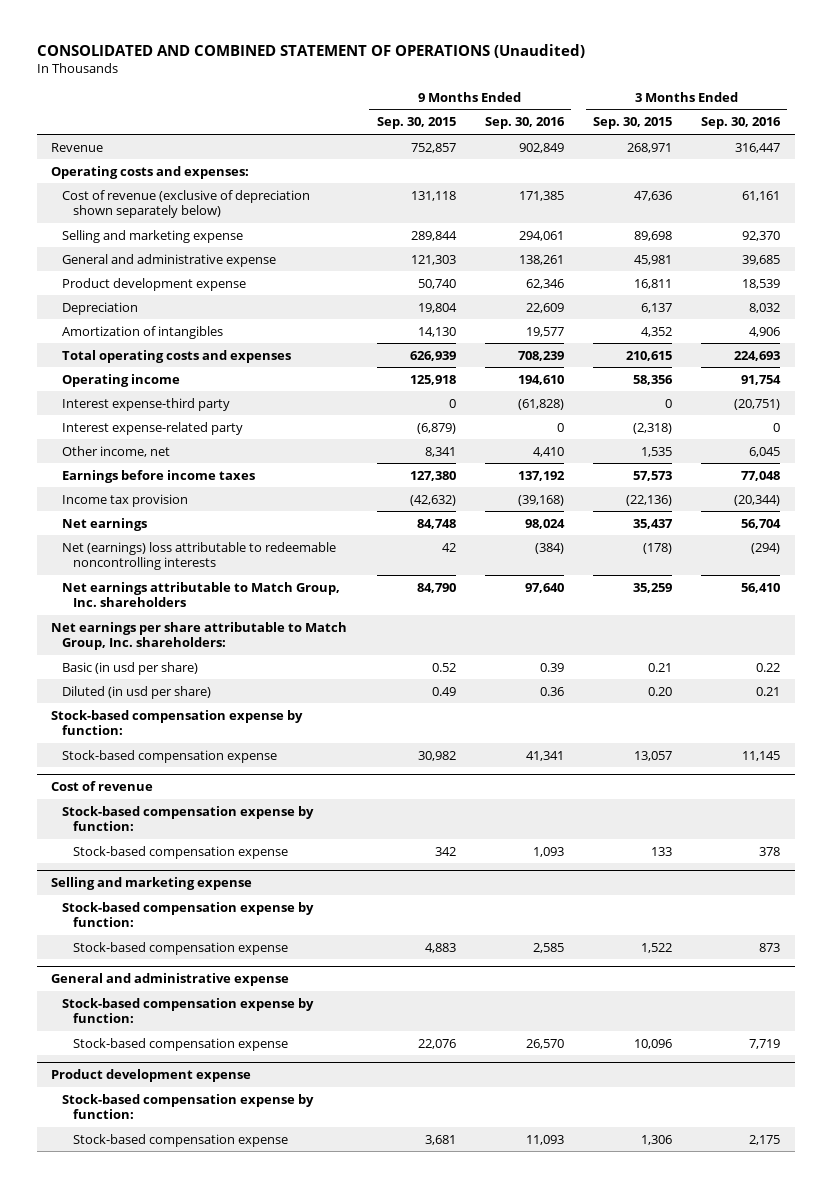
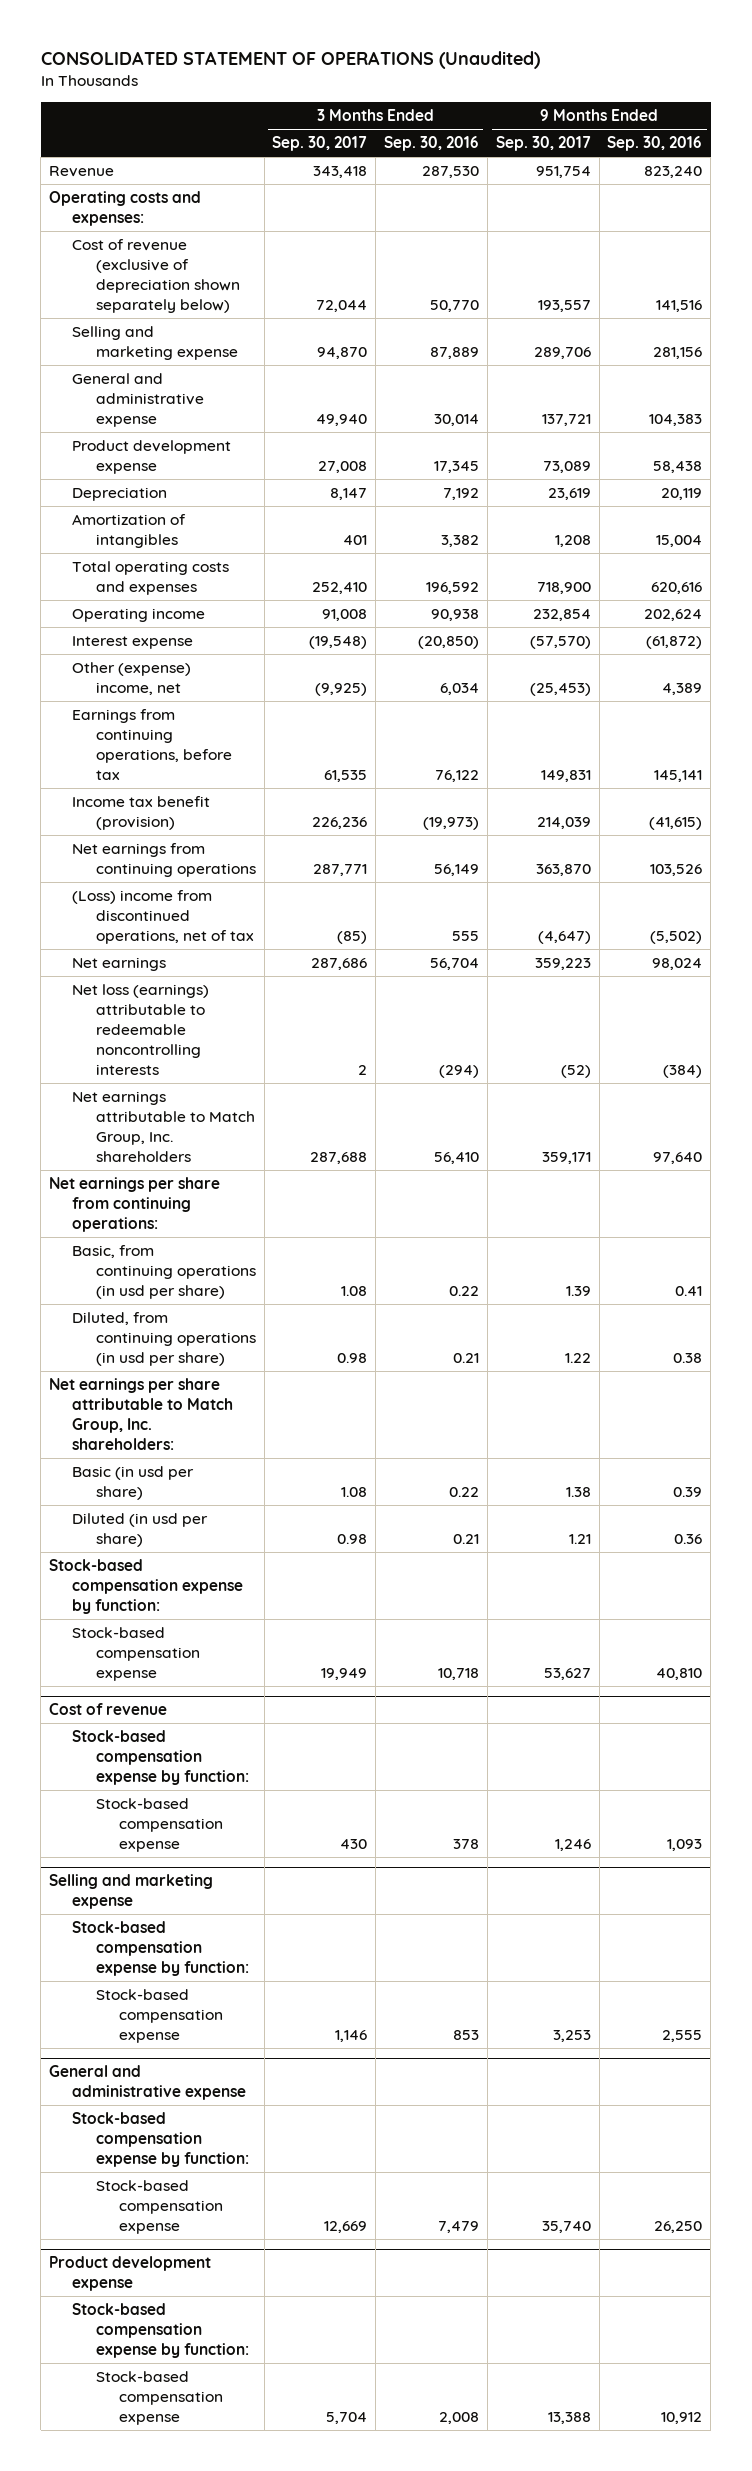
- CONSOLIDATED AND COMBINED STATEMENT OF OPERATIONS (Unaudited)
+ CONSOLIDATED STATEMENT OF OPERATIONS (Unaudited)
- | 9 Months Ended Sep. 30, 2015 | 9 Months Ended Sep. 30, 2016 | 3 Months Ended Sep. 30, 2015 | 3 Months Ended Sep. 30, 2016
+ | 3 Months Ended Sep. 30, 2017 | 3 Months Ended Sep. 30, 2016 | 9 Months Ended Sep. 30, 2017 | 9 Months Ended Sep. 30, 2016
- Revenue | 752,857 | 902,849 | 268,971 | 316,447
+ Revenue | 343,418 | 287,530 | 951,754 | 823,240
- Cost of revenue (exclusive of depreciation shown separately below) | 131,118 | 171,385 | 47,636 | 61,161
- Selling and marketing expense | 289,844 | 294,061 | 89,698 | 92,370
- General and administrative expense | 121,303 | 138,261 | 45,981 | 39,685
- Product development expense | 50,740 | 62,346 | 16,811 | 18,539
- Depreciation | 19,804 | 22,609 | 6,137 | 8,032
- Amortization of intangibles | 14,130 | 19,577 | 4,352 | 4,906
- Total operating costs and expenses | 626,939 | 708,239 | 210,615 | 224,693
- Operating income | 125,918 | 194,610 | 58,356 | 91,754
- Interest expense-third party | 0 | (61,828) | 0 | (20,751)
- Interest expense-related party | (6,879) | 0 | (2,318) | 0
- Other income, net | 8,341 | 4,410 | 1,535 | 6,045
- Earnings before income taxes | 127,380 | 137,192 | 57,573 | 77,048
- Income tax provision | (42,632) | (39,168) | (22,136) | (20,344)
+ Cost of revenue (exclusive of depreciation shown separately below) | 72,044 | 50,770 | 193,557 | 141,516
+ Selling and marketing expense | 94,870 | 87,889 | 289,706 | 281,156
+ General and administrative expense | 49,940 | 30,014 | 137,721 | 104,383
+ Product development expense | 27,008 | 17,345 | 73,089 | 58,438
+ Depreciation | 8,147 | 7,192 | 23,619 | 20,119
+ Amortization of intangibles | 401 | 3,382 | 1,208 | 15,004
+ Total operating costs and expenses | 252,410 | 196,592 | 718,900 | 620,616
+ Operating income | 91,008 | 90,938 | 232,854 | 202,624
+ Interest expense | (19,548) | (20,850) | (57,570) | (61,872)
+ Other (expense) income, net | (9,925) | 6,034 | (25,453) | 4,389
+ Earnings from continuing operations, before tax | 61,535 | 76,122 | 149,831 | 145,141
+ Income tax benefit (provision) | 226,236 | (19,973) | 214,039 | (41,615)
+ Net earnings from continuing operations | 287,771 | 56,149 | 363,870 | 103,526
+ (Loss) income from discontinued operations, net of tax | (85) | 555 | (4,647) | (5,502)
- Net (earnings) loss attributable to redeemable noncontrolling interests | 42 | (384) | (178) | (294)
+ Net loss (earnings) attributable to redeemable noncontrolling interests | 2 | (294) | (52) | (384)
+ Net earnings per share from continuing operations:
+ Basic, from continuing operations (in usd per share) | 1.08 | 0.22 | 1.39 | 0.41
+ Diluted, from continuing operations (in usd per share) | 0.98 | 0.21 | 1.22 | 0.38
- Stock-based compensation expense | 30,982 | 41,341 | 13,057 | 11,145
+ Stock-based compensation expense | 19,949 | 10,718 | 53,627 | 40,810
@ Selling and marketing expense
- Stock-based compensation expense | 4,883 | 2,585 | 1,522 | 873
+ Stock-based compensation expense | 1,146 | 853 | 3,253 | 2,555
@ General and administrative expense
- Stock-based compensation expense | 22,076 | 26,570 | 10,096 | 7,719
+ Stock-based compensation expense | 12,669 | 7,479 | 35,740 | 26,250
@ Product development expense
- Stock-based compensation expense | 3,681 | 11,093 | 1,306 | 2,175
+ Stock-based compensation expense | 5,704 | 2,008 | 13,388 | 10,912

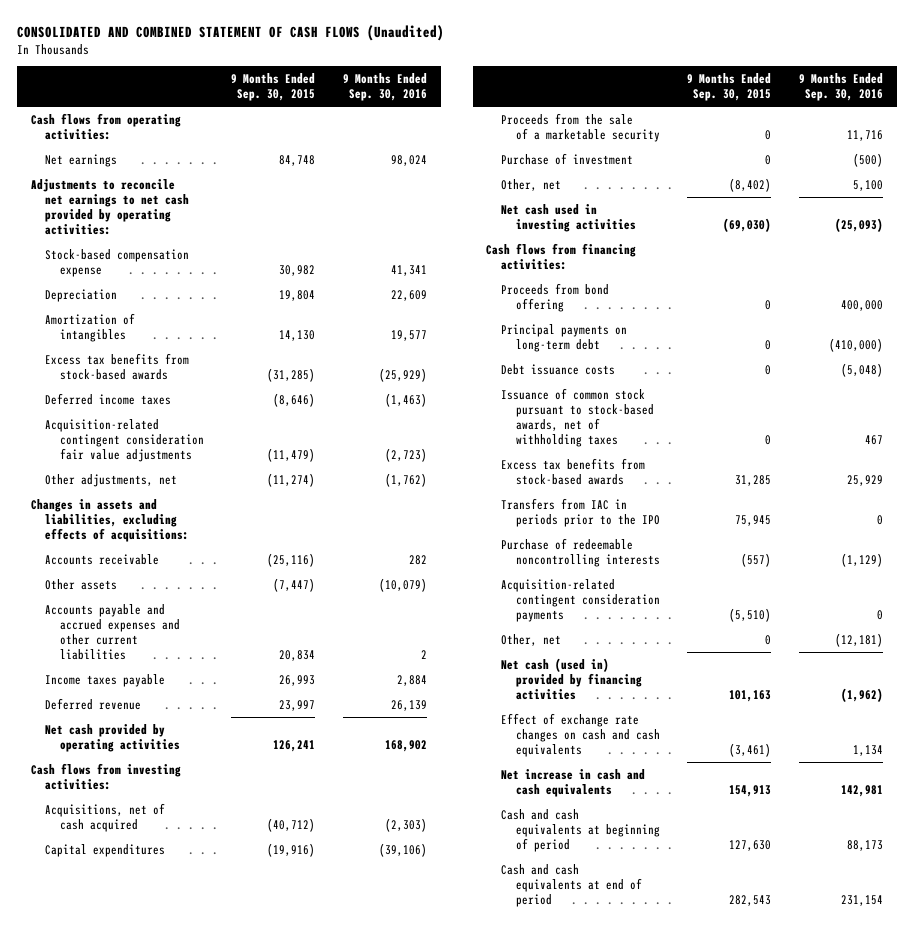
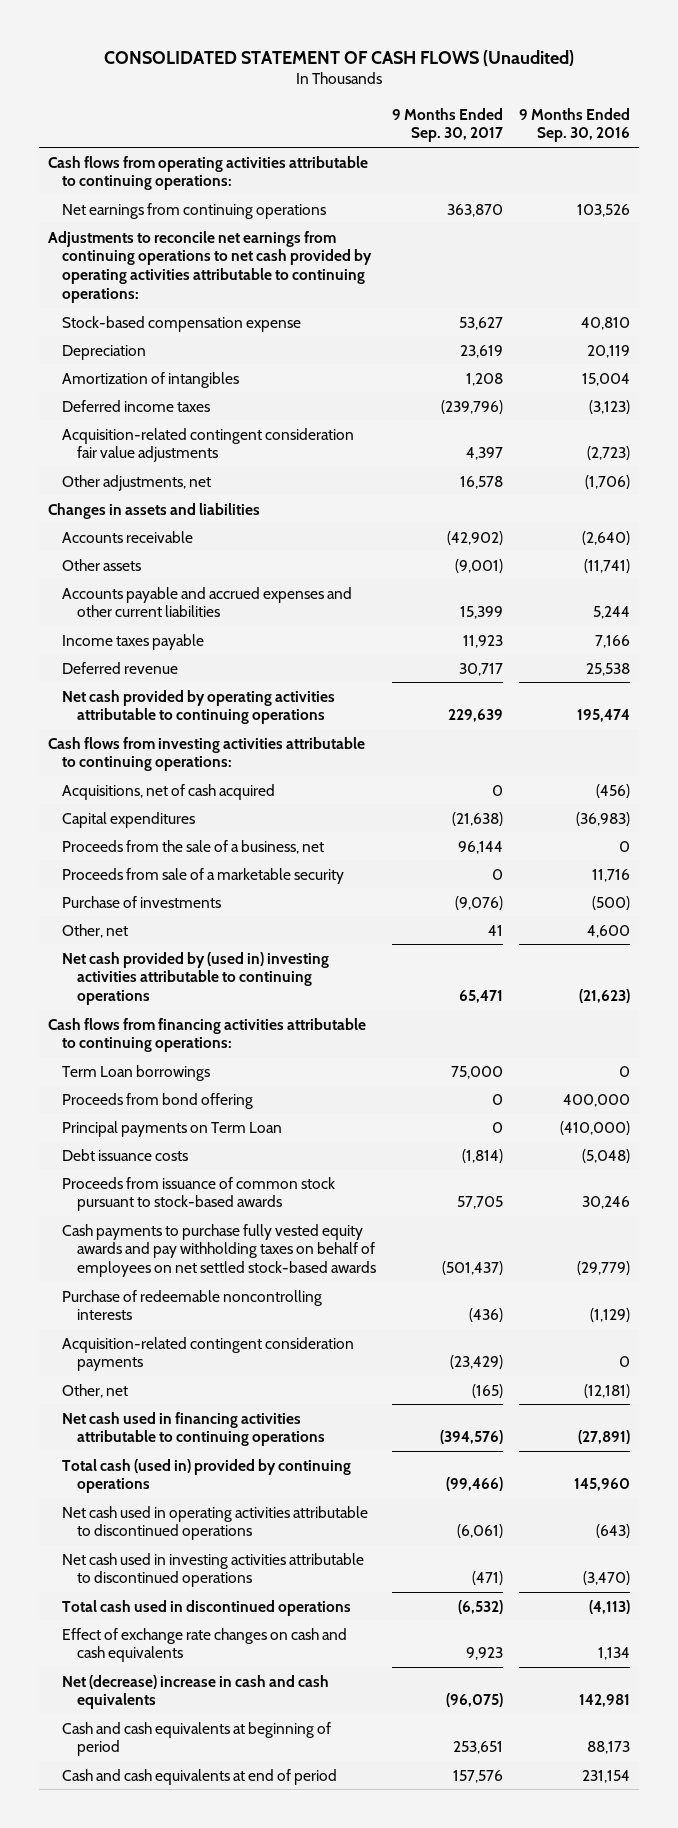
- CONSOLIDATED AND COMBINED STATEMENT OF CASH FLOWS (Unaudited)
+ CONSOLIDATED STATEMENT OF CASH FLOWS (Unaudited)
- | 9 Months Ended Sep. 30, 2015 | 9 Months Ended Sep. 30, 2016
+ | 9 Months Ended Sep. 30, 2017 | 9 Months Ended Sep. 30, 2016
- Cash flows from operating activities:
- Net earnings | 84,748 | 98,024
- Adjustments to reconcile net earnings to net cash provided by operating activities:
- Stock-based compensation expense | 30,982 | 41,341
- Depreciation | 19,804 | 22,609
- Amortization of intangibles | 14,130 | 19,577
- Excess tax benefits from stock-based awards | (31,285) | (25,929)
- Deferred income taxes | (8,646) | (1,463)
+ Cash flows from operating activities attributable to continuing operations:
+ Net earnings from continuing operations | 363,870 | 103,526
+ Adjustments to reconcile net earnings from continuing operations to net cash provided by operating activities attributable to continuing operations:
+ Stock-based compensation expense | 53,627 | 40,810
+ Depreciation | 23,619 | 20,119
+ Amortization of intangibles | 1,208 | 15,004
+ Deferred income taxes | (239,796) | (3,123)
- Other adjustments, net | (11,274) | (1,762)
- Changes in assets and liabilities, excluding effects of acquisitions:
- Accounts receivable | (25,116) | 282
- Other assets | (7,447) | (10,079)
- Accounts payable and accrued expenses and other current liabilities | 20,834 | 2
- Income taxes payable | 26,993 | 2,884
- Deferred revenue | 23,997 | 26,139
- Net cash provided by operating activities | 126,241 | 168,902
- Cash flows from investing activities:
- Acquisitions, net of cash acquired | (40,712) | (2,303)
- Capital expenditures | (19,916) | (39,106)
- Proceeds from the sale of a marketable security | 0 | 11,716
- Purchase of investment | 0 | (500)
- Other, net | (8,402) | 5,100
- Net cash used in investing activities | (69,030) | (25,093)
- Cash flows from financing activities:
+ Other adjustments, net | 16,578 | (1,706)
+ Changes in assets and liabilities
+ Accounts receivable | (42,902) | (2,640)
+ Other assets | (9,001) | (11,741)
+ Accounts payable and accrued expenses and other current liabilities | 15,399 | 5,244
+ Income taxes payable | 11,923 | 7,166
+ Deferred revenue | 30,717 | 25,538
+ Net cash provided by operating activities attributable to continuing operations | 229,639 | 195,474
+ Cash flows from investing activities attributable to continuing operations:
+ Acquisitions, net of cash acquired | 0 | (456)
+ Capital expenditures | (21,638) | (36,983)
+ Proceeds from the sale of a business, net | 96,144 | 0
+ Proceeds from sale of a marketable security | 0 | 11,716
+ Purchase of investments | (9,076) | (500)
+ Other, net | 41 | 4,600
+ Net cash provided by (used in) investing activities attributable to continuing operations | 65,471 | (21,623)
+ Cash flows from financing activities attributable to continuing operations:
+ Term Loan borrowings | 75,000 | 0
- Principal payments on long-term debt | 0 | (410,000)
+ Principal payments on Term Loan | 0 | (410,000)
- Issuance of common stock pursuant to stock-based awards, net of withholding taxes | 0 | 467
- Excess tax benefits from stock-based awards | 31,285 | 25,929
- Transfers from IAC in periods prior to the IPO | 75,945 | 0
+ Proceeds from issuance of common stock pursuant to stock-based awards | 57,705 | 30,246
+ Cash payments to purchase fully vested equity awards and pay withholding taxes on behalf of employees on net settled stock-based awards | (501,437) | (29,779)
- Net cash (used in) provided by financing activities | 101,163 | (1,962)
+ Net cash used in financing activities attributable to continuing operations | (394,576) | (27,891)
+ Total cash (used in) provided by continuing operations | (99,466) | 145,960
+ Net cash used in operating activities attributable to discontinued operations | (6,061) | (643)
+ Net cash used in investing activities attributable to discontinued operations | (471) | (3,470)
+ Total cash used in discontinued operations | (6,532) | (4,113)
- Net increase in cash and cash equivalents | 154,913 | 142,981
+ Net (decrease) increase in cash and cash equivalents | (96,075) | 142,981

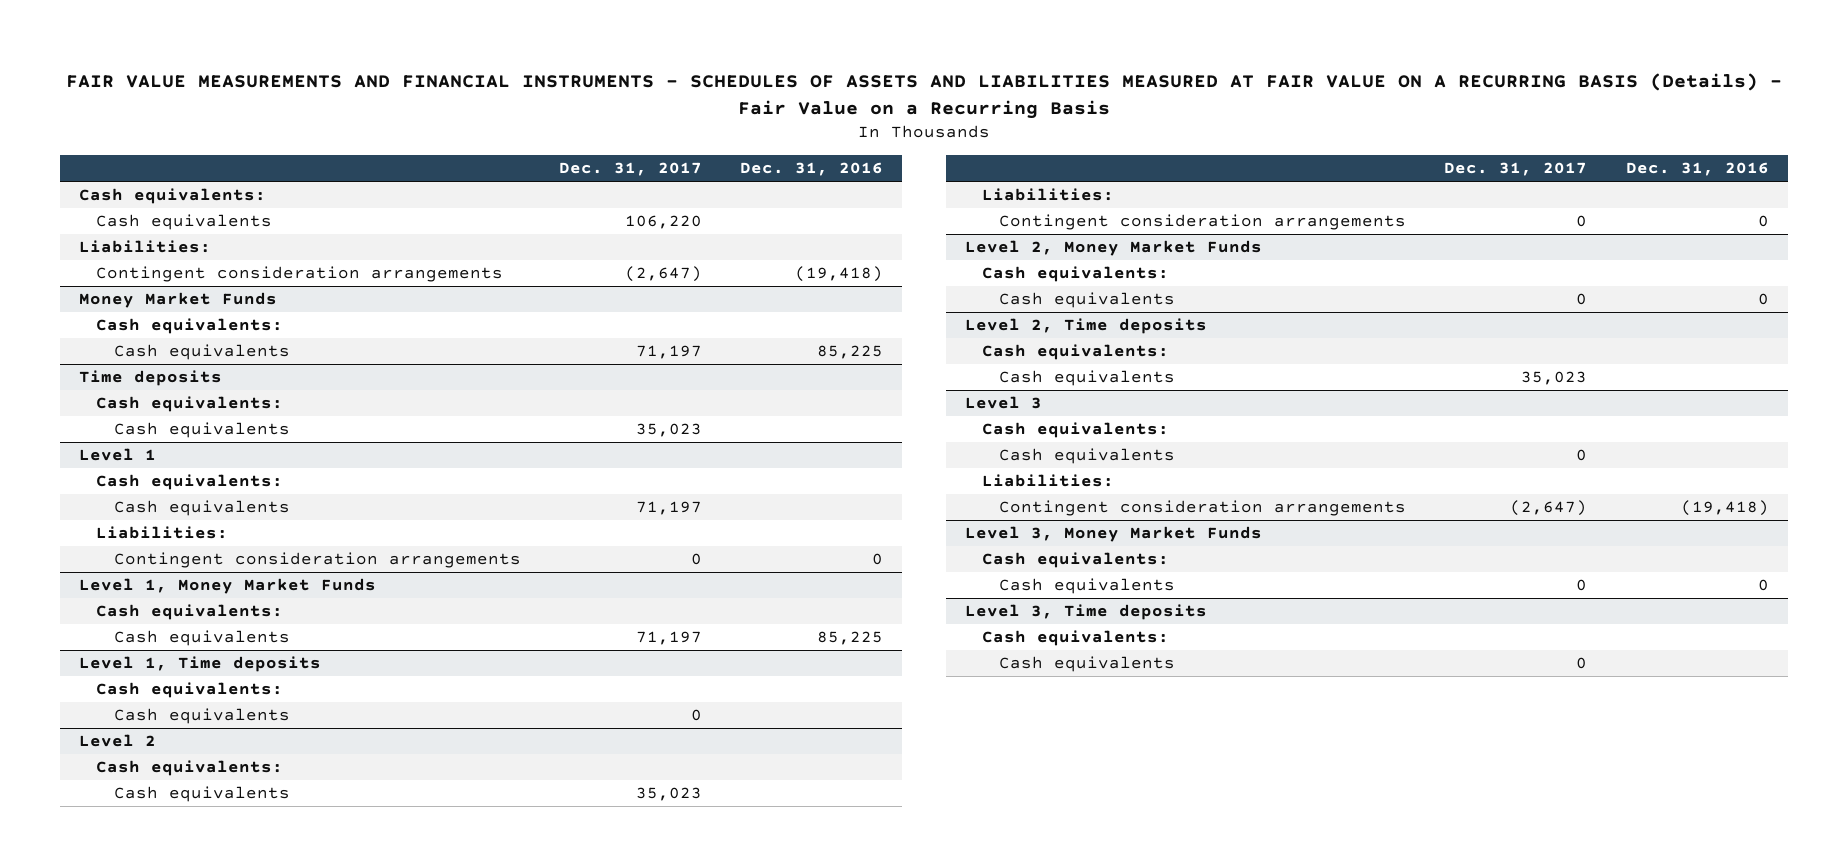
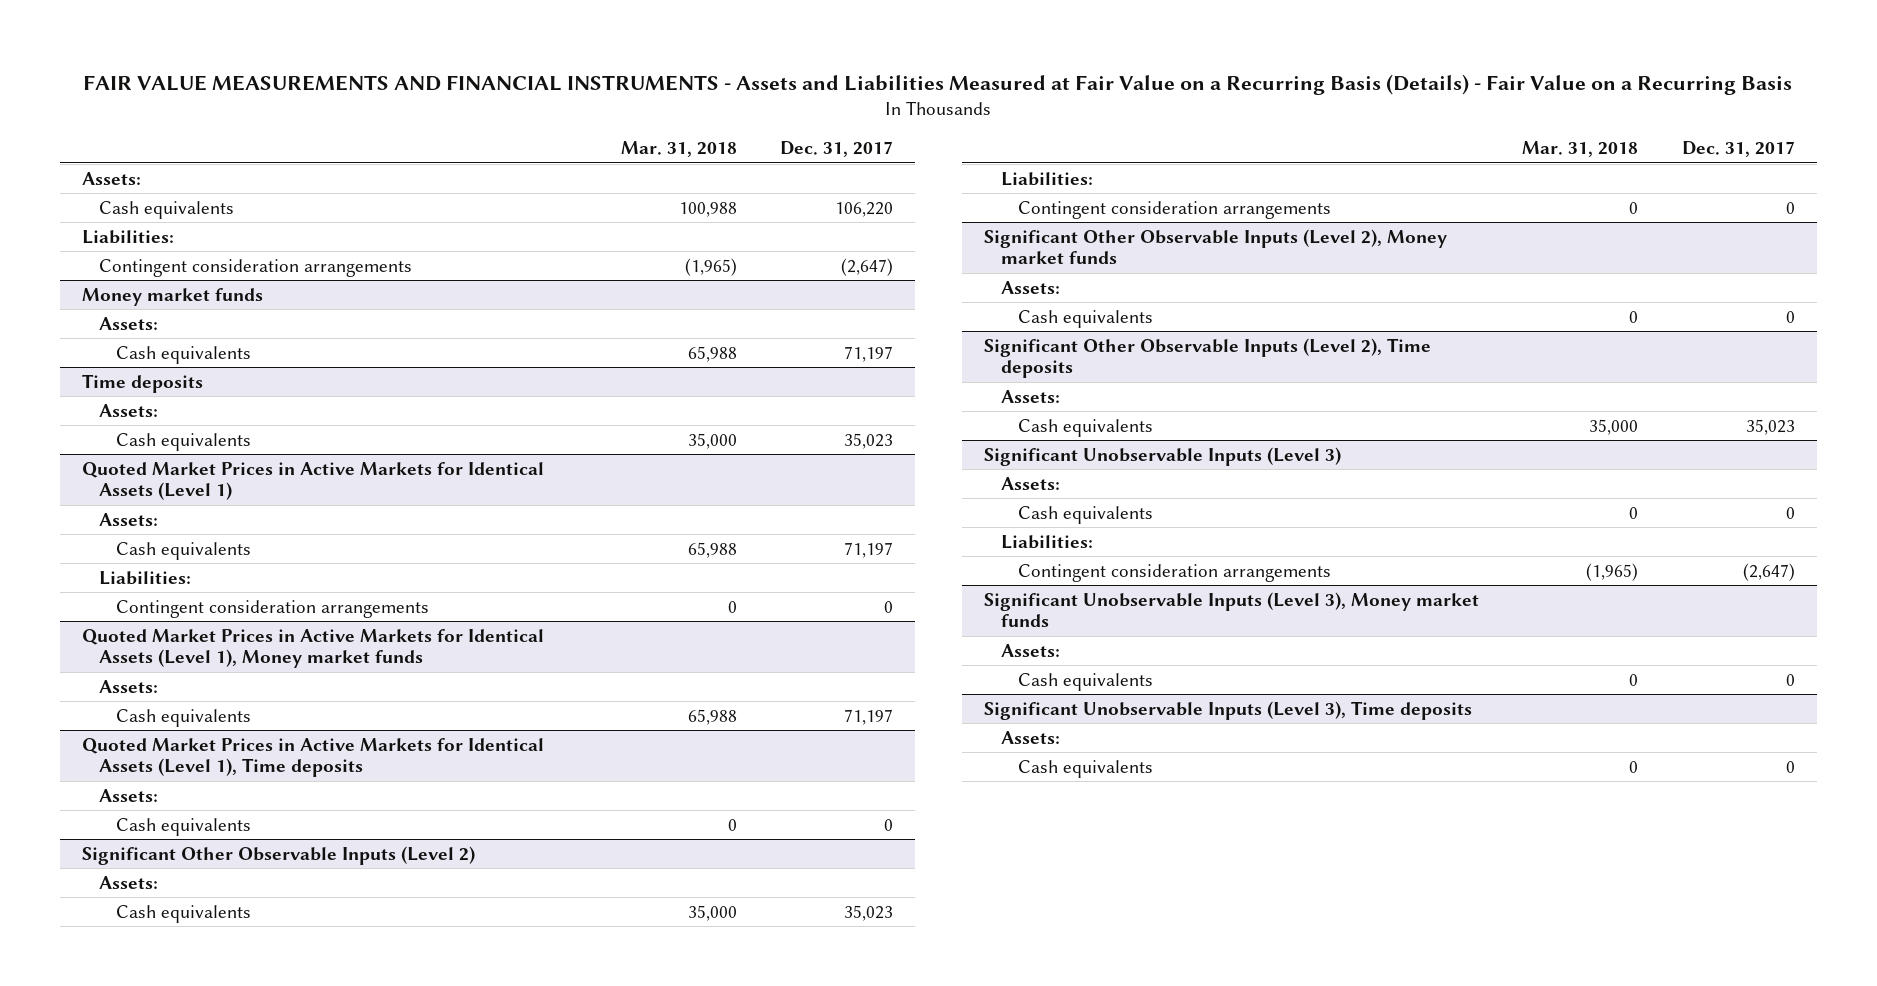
- FAIR VALUE MEASUREMENTS AND FINANCIAL INSTRUMENTS - SCHEDULES OF ASSETS AND LIABILITIES MEASURED AT FAIR VALUE ON A RECURRING BASIS (Details) - Fair Value on a Recurring Basis
+ FAIR VALUE MEASUREMENTS AND FINANCIAL INSTRUMENTS - Assets and Liabilities Measured at Fair Value on a Recurring Basis (Details) - Fair Value on a Recurring Basis
- | Dec. 31, 2017 | Dec. 31, 2016
+ | Mar. 31, 2018 | Dec. 31, 2017
- Cash equivalents:
+ Assets:
- Money Market Funds
- Cash equivalents:
+ Money market funds
+ Assets:
@ Time deposits
- Cash equivalents:
+ Assets:
- Level 1
- Cash equivalents:
+ Quoted Market Prices in Active Markets for Identical Assets (Level 1)
+ Assets:
- Level 1, Money Market Funds
- Cash equivalents:
+ Quoted Market Prices in Active Markets for Identical Assets (Level 1), Money market funds
+ Assets:
- Level 1, Time deposits
- Cash equivalents:
+ Quoted Market Prices in Active Markets for Identical Assets (Level 1), Time deposits
+ Assets:
- Level 2
- Cash equivalents:
+ Significant Other Observable Inputs (Level 2)
+ Assets:
- Level 2, Money Market Funds
- Cash equivalents:
+ Significant Other Observable Inputs (Level 2), Money market funds
+ Assets:
- Level 2, Time deposits
- Cash equivalents:
+ Significant Other Observable Inputs (Level 2), Time deposits
+ Assets:
- Level 3
- Cash equivalents:
+ Significant Unobservable Inputs (Level 3)
+ Assets:
- Level 3, Money Market Funds
- Cash equivalents:
+ Significant Unobservable Inputs (Level 3), Money market funds
+ Assets:
- Level 3, Time deposits
- Cash equivalents:
+ Significant Unobservable Inputs (Level 3), Time deposits
+ Assets:

